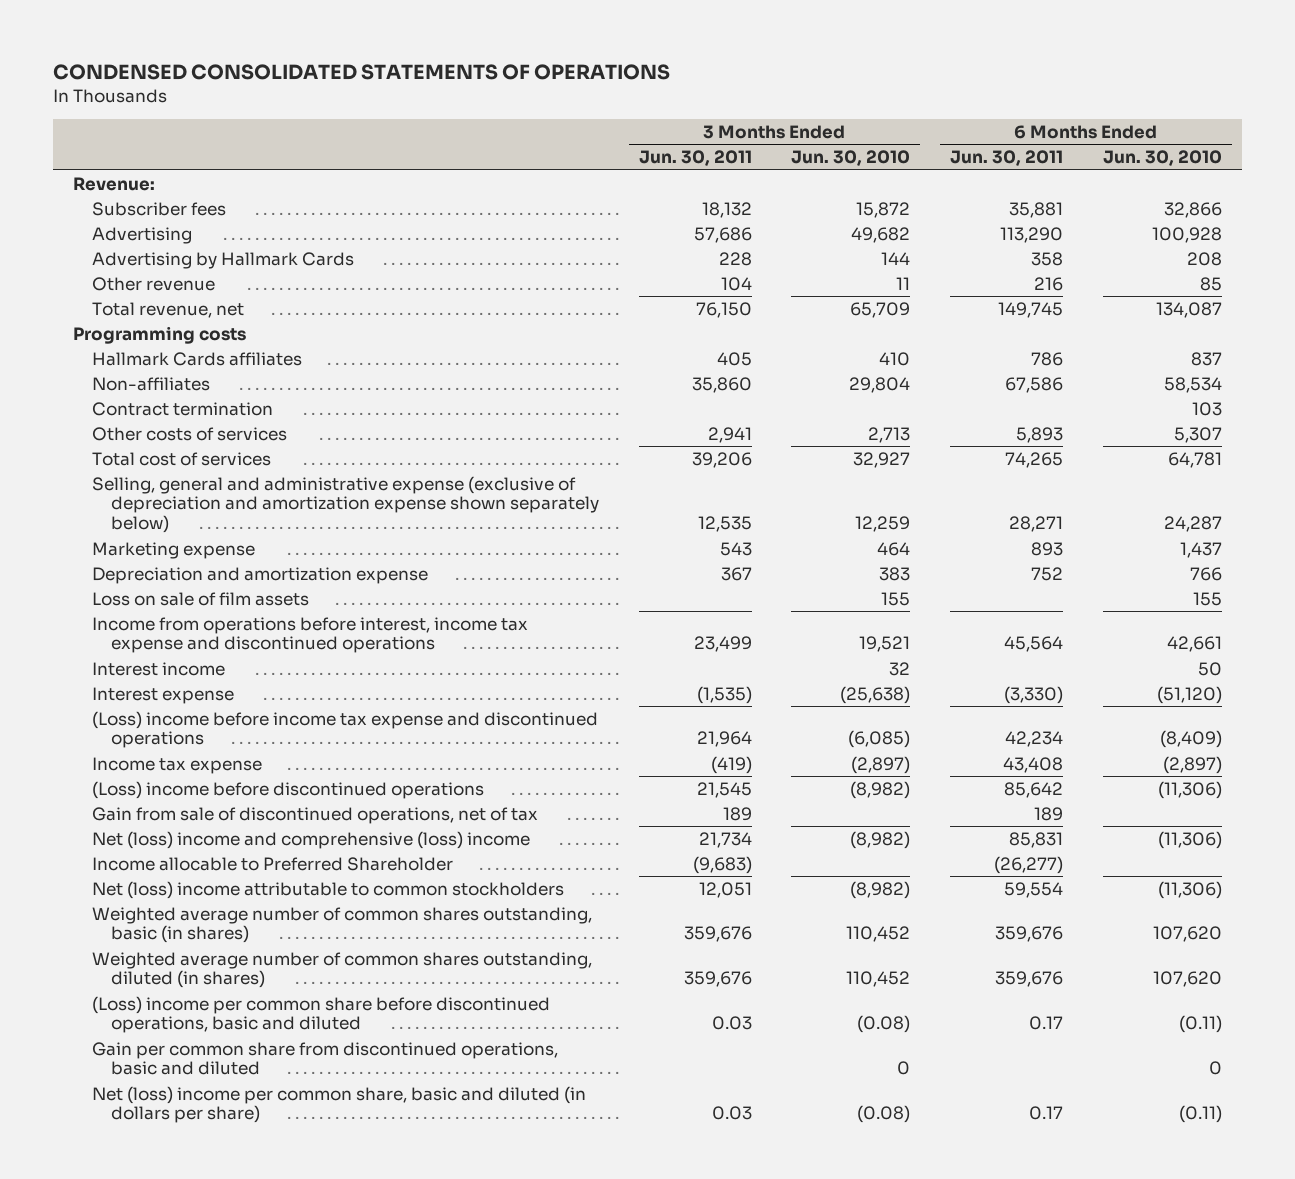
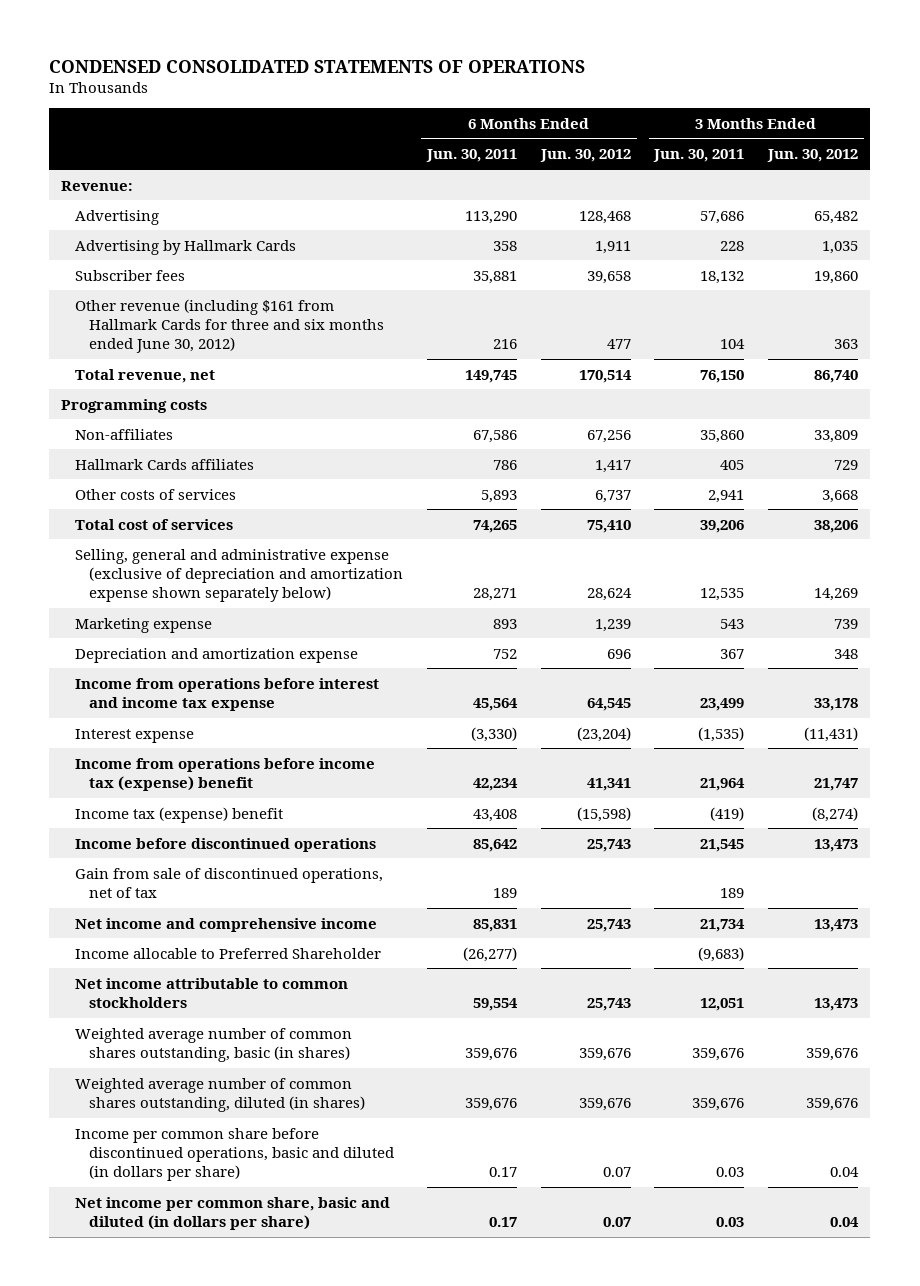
- | 3 Months Ended Jun. 30, 2011 | 3 Months Ended Jun. 30, 2010 | 6 Months Ended Jun. 30, 2011 | 6 Months Ended Jun. 30, 2010
+ | 6 Months Ended Jun. 30, 2011 | 6 Months Ended Jun. 30, 2012 | 3 Months Ended Jun. 30, 2011 | 3 Months Ended Jun. 30, 2012
- Other revenue | 104 | 11 | 216 | 85
moved down: Subscriber fees | 35,881 | 39,658 | 18,132 | 19,860
+ Other revenue (including $161 from Hallmark Cards for three and six months ended June 30, 2012) | 216 | 477 | 104 | 363
- Contract termination | | | | 103
moved down: Hallmark Cards affiliates | 786 | 1,417 | 405 | 729
- Loss on sale of film assets | | 155 | | 155
- Income from operations before interest, income tax expense and discontinued operations | 23,499 | 19,521 | 45,564 | 42,661
- Interest income | | 32 | | 50
+ Income from operations before interest and income tax expense | 45,564 | 64,545 | 23,499 | 33,178
- (Loss) income before income tax expense and discontinued operations | 21,964 | (6,085) | 42,234 | (8,409)
- Income tax expense | (419) | (2,897) | 43,408 | (2,897)
- (Loss) income before discontinued operations | 21,545 | (8,982) | 85,642 | (11,306)
+ Income from operations before income tax (expense) benefit | 42,234 | 41,341 | 21,964 | 21,747
+ Income tax (expense) benefit | 43,408 | (15,598) | (419) | (8,274)
+ Income before discontinued operations | 85,642 | 25,743 | 21,545 | 13,473
- Net (loss) income and comprehensive (loss) income | 21,734 | (8,982) | 85,831 | (11,306)
+ Net income and comprehensive income | 85,831 | 25,743 | 21,734 | 13,473
- Net (loss) income attributable to common stockholders | 12,051 | (8,982) | 59,554 | (11,306)
+ Net income attributable to common stockholders | 59,554 | 25,743 | 12,051 | 13,473
- (Loss) income per common share before discontinued operations, basic and diluted | 0.03 | (0.08) | 0.17 | (0.11)
- Gain per common share from discontinued operations, basic and diluted | | 0 | | 0
- Net (loss) income per common share, basic and diluted (in dollars per share) | 0.03 | (0.08) | 0.17 | (0.11)
+ Income per common share before discontinued operations, basic and diluted (in dollars per share) | 0.17 | 0.07 | 0.03 | 0.04
+ Net income per common share, basic and diluted (in dollars per share) | 0.17 | 0.07 | 0.03 | 0.04

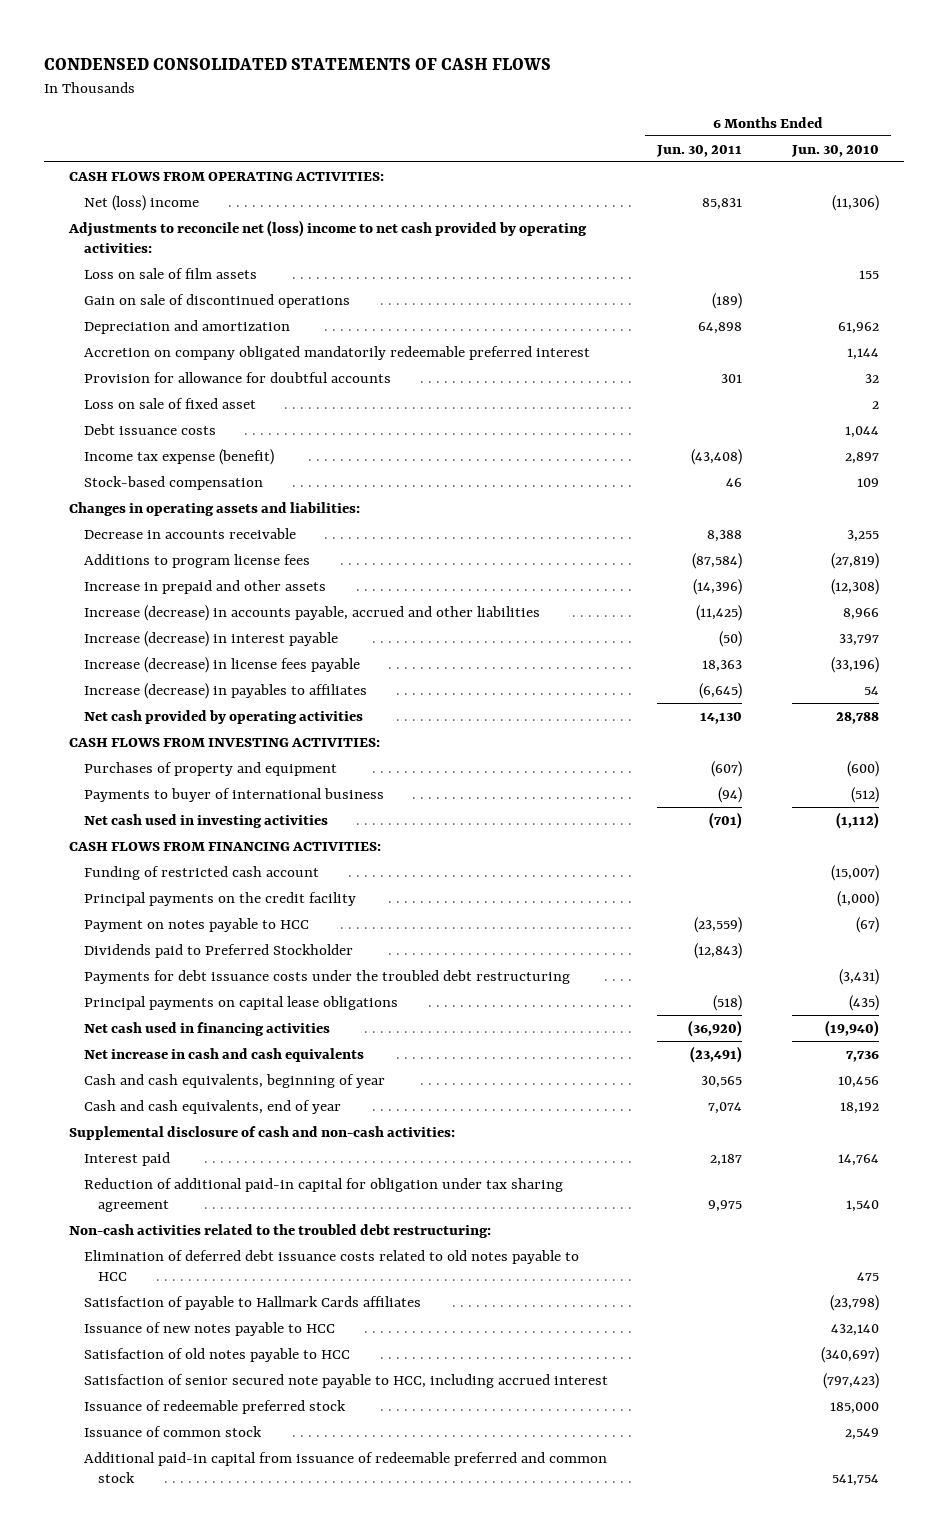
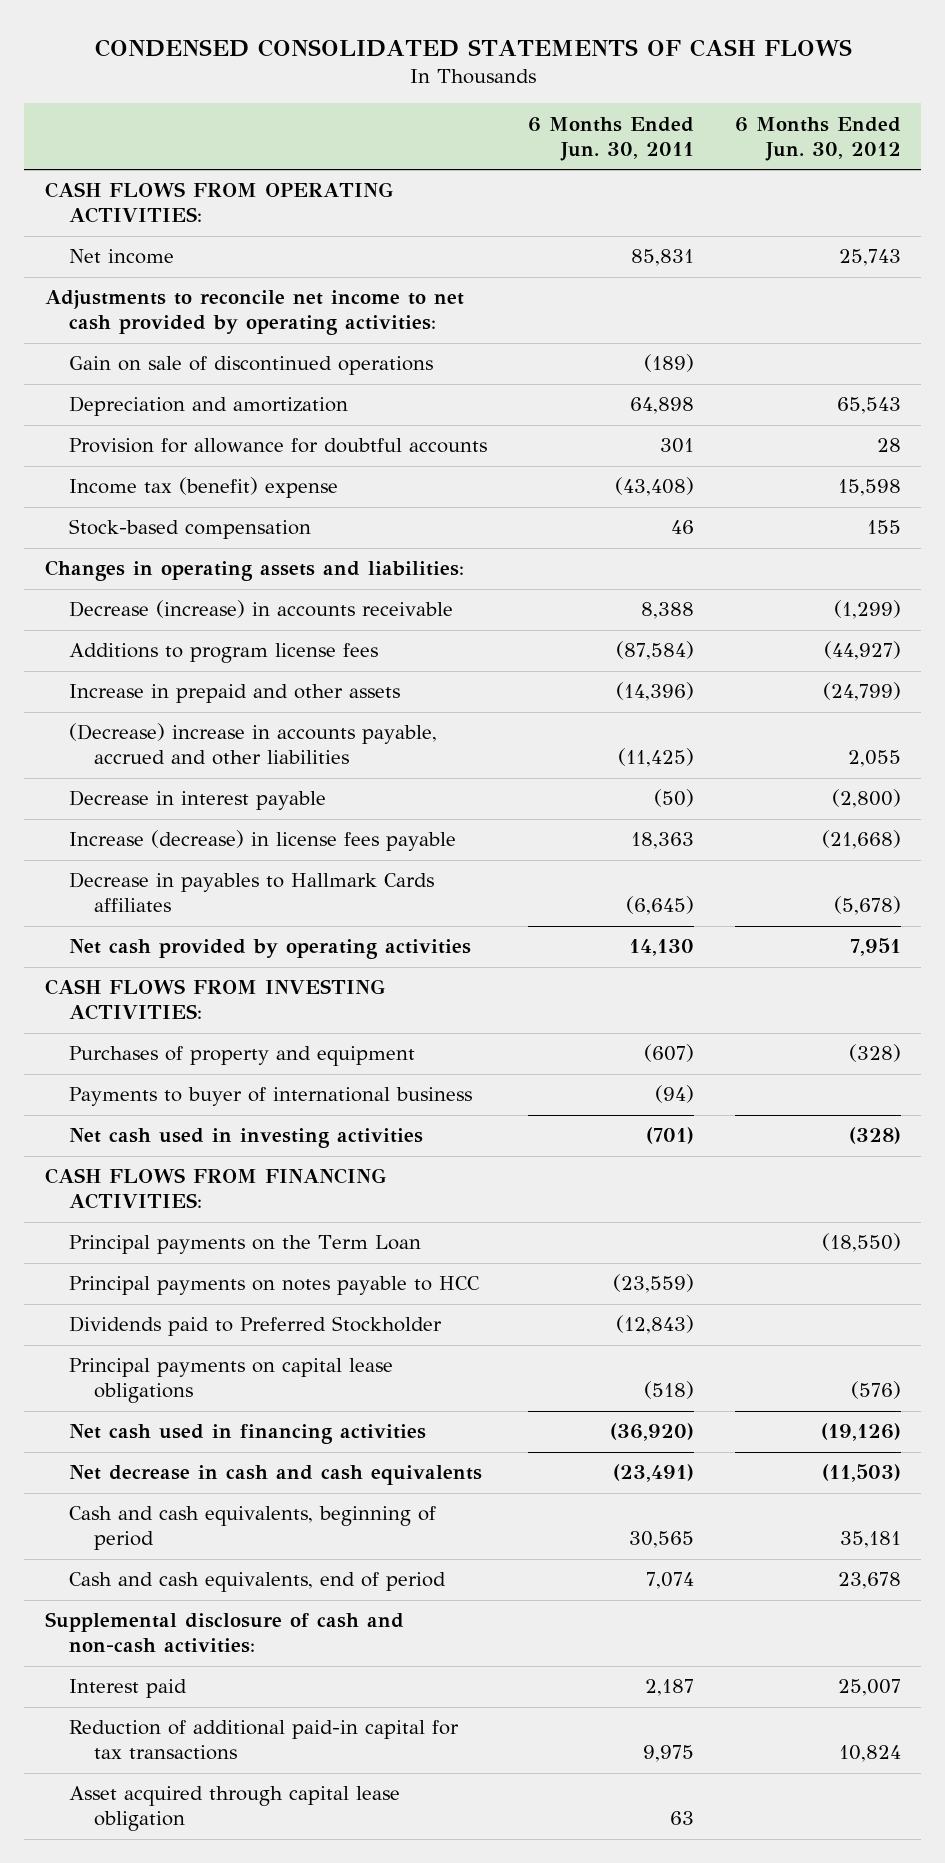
- | 6 Months Ended Jun. 30, 2011 | 6 Months Ended Jun. 30, 2010
+ | 6 Months Ended Jun. 30, 2011 | 6 Months Ended Jun. 30, 2012
- Net (loss) income | 85,831 | (11,306)
- Adjustments to reconcile net (loss) income to net cash provided by operating activities:
- Loss on sale of film assets | | 155
+ Net income | 85,831 | 25,743
+ Adjustments to reconcile net income to net cash provided by operating activities:
- Accretion on company obligated mandatorily redeemable preferred interest | | 1,144
- Loss on sale of fixed asset | | 2
- Debt issuance costs | | 1,044
- Income tax expense (benefit) | (43,408) | 2,897
+ Income tax (benefit) expense | (43,408) | 15,598
- Decrease in accounts receivable | 8,388 | 3,255
+ Decrease (increase) in accounts receivable | 8,388 | (1,299)
- Increase (decrease) in accounts payable, accrued and other liabilities | (11,425) | 8,966
- Increase (decrease) in interest payable | (50) | 33,797
+ (Decrease) increase in accounts payable, accrued and other liabilities | (11,425) | 2,055
+ Decrease in interest payable | (50) | (2,800)
- Increase (decrease) in payables to affiliates | (6,645) | 54
+ Decrease in payables to Hallmark Cards affiliates | (6,645) | (5,678)
- Funding of restricted cash account | | (15,007)
- Principal payments on the credit facility | | (1,000)
- Payment on notes payable to HCC | (23,559) | (67)
+ Principal payments on the Term Loan | | (18,550)
+ Principal payments on notes payable to HCC | (23,559) |
- Payments for debt issuance costs under the troubled debt restructuring | | (3,431)
- Net increase in cash and cash equivalents | (23,491) | 7,736
- Cash and cash equivalents, beginning of year | 30,565 | 10,456
- Cash and cash equivalents, end of year | 7,074 | 18,192
+ Net decrease in cash and cash equivalents | (23,491) | (11,503)
+ Cash and cash equivalents, beginning of period | 30,565 | 35,181
+ Cash and cash equivalents, end of period | 7,074 | 23,678
- Reduction of additional paid-in capital for obligation under tax sharing agreement | 9,975 | 1,540
- Non-cash activities related to the troubled debt restructuring:
- Elimination of deferred debt issuance costs related to old notes payable to HCC | | 475
- Satisfaction of payable to Hallmark Cards affiliates | | (23,798)
- Issuance of new notes payable to HCC | | 432,140
- Satisfaction of old notes payable to HCC | | (340,697)
- Satisfaction of senior secured note payable to HCC, including accrued interest | | (797,423)
- Issuance of redeemable preferred stock | | 185,000
- Issuance of common stock | | 2,549
- Additional paid-in capital from issuance of redeemable preferred and common stock | | 541,754
+ Reduction of additional paid-in capital for tax transactions | 9,975 | 10,824
+ Asset acquired through capital lease obligation | 63 |

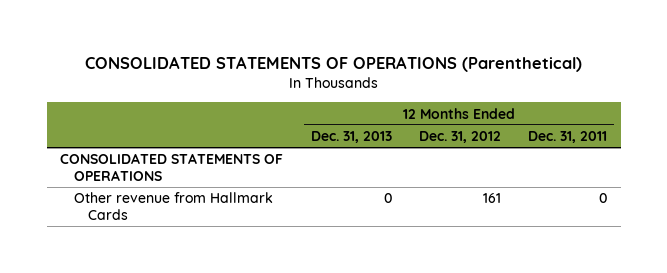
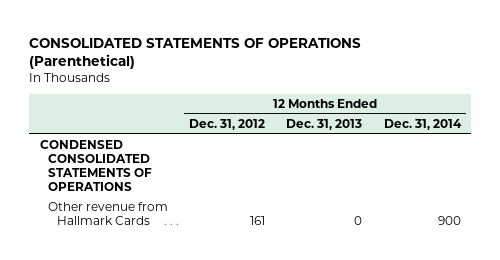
- | 12 Months Ended Dec. 31, 2013 | 12 Months Ended Dec. 31, 2012 | 12 Months Ended Dec. 31, 2011
+ | 12 Months Ended Dec. 31, 2012 | 12 Months Ended Dec. 31, 2013 | 12 Months Ended Dec. 31, 2014
- CONSOLIDATED STATEMENTS OF OPERATIONS
+ CONDENSED CONSOLIDATED STATEMENTS OF OPERATIONS

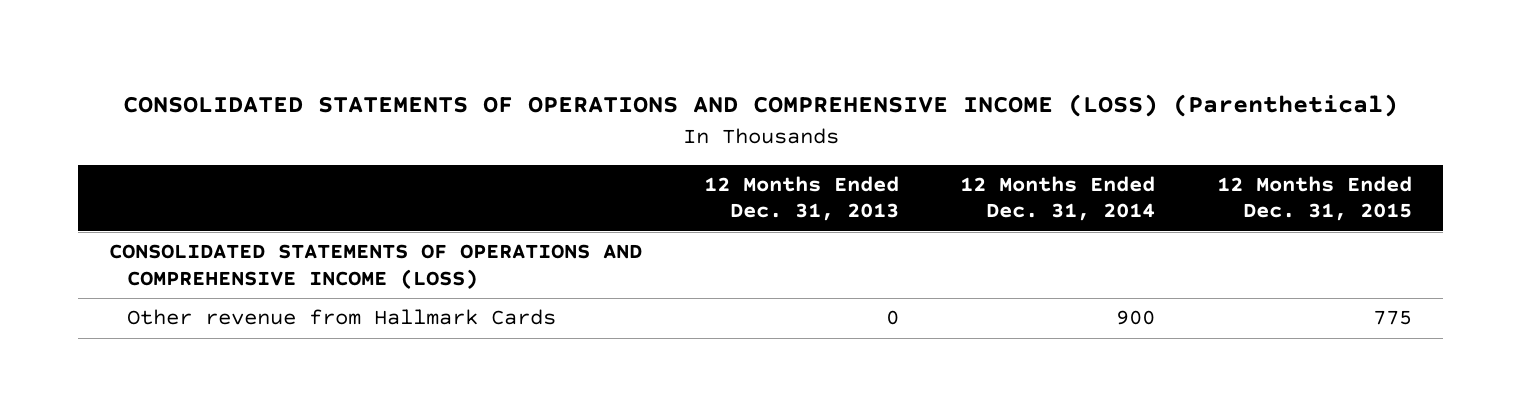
- CONSOLIDATED STATEMENTS OF OPERATIONS (Parenthetical)
+ CONSOLIDATED STATEMENTS OF OPERATIONS AND COMPREHENSIVE INCOME (LOSS) (Parenthetical)
- | 12 Months Ended Dec. 31, 2012 | 12 Months Ended Dec. 31, 2013 | 12 Months Ended Dec. 31, 2014
+ | 12 Months Ended Dec. 31, 2013 | 12 Months Ended Dec. 31, 2014 | 12 Months Ended Dec. 31, 2015
- CONDENSED CONSOLIDATED STATEMENTS OF OPERATIONS
+ CONSOLIDATED STATEMENTS OF OPERATIONS AND COMPREHENSIVE INCOME (LOSS)

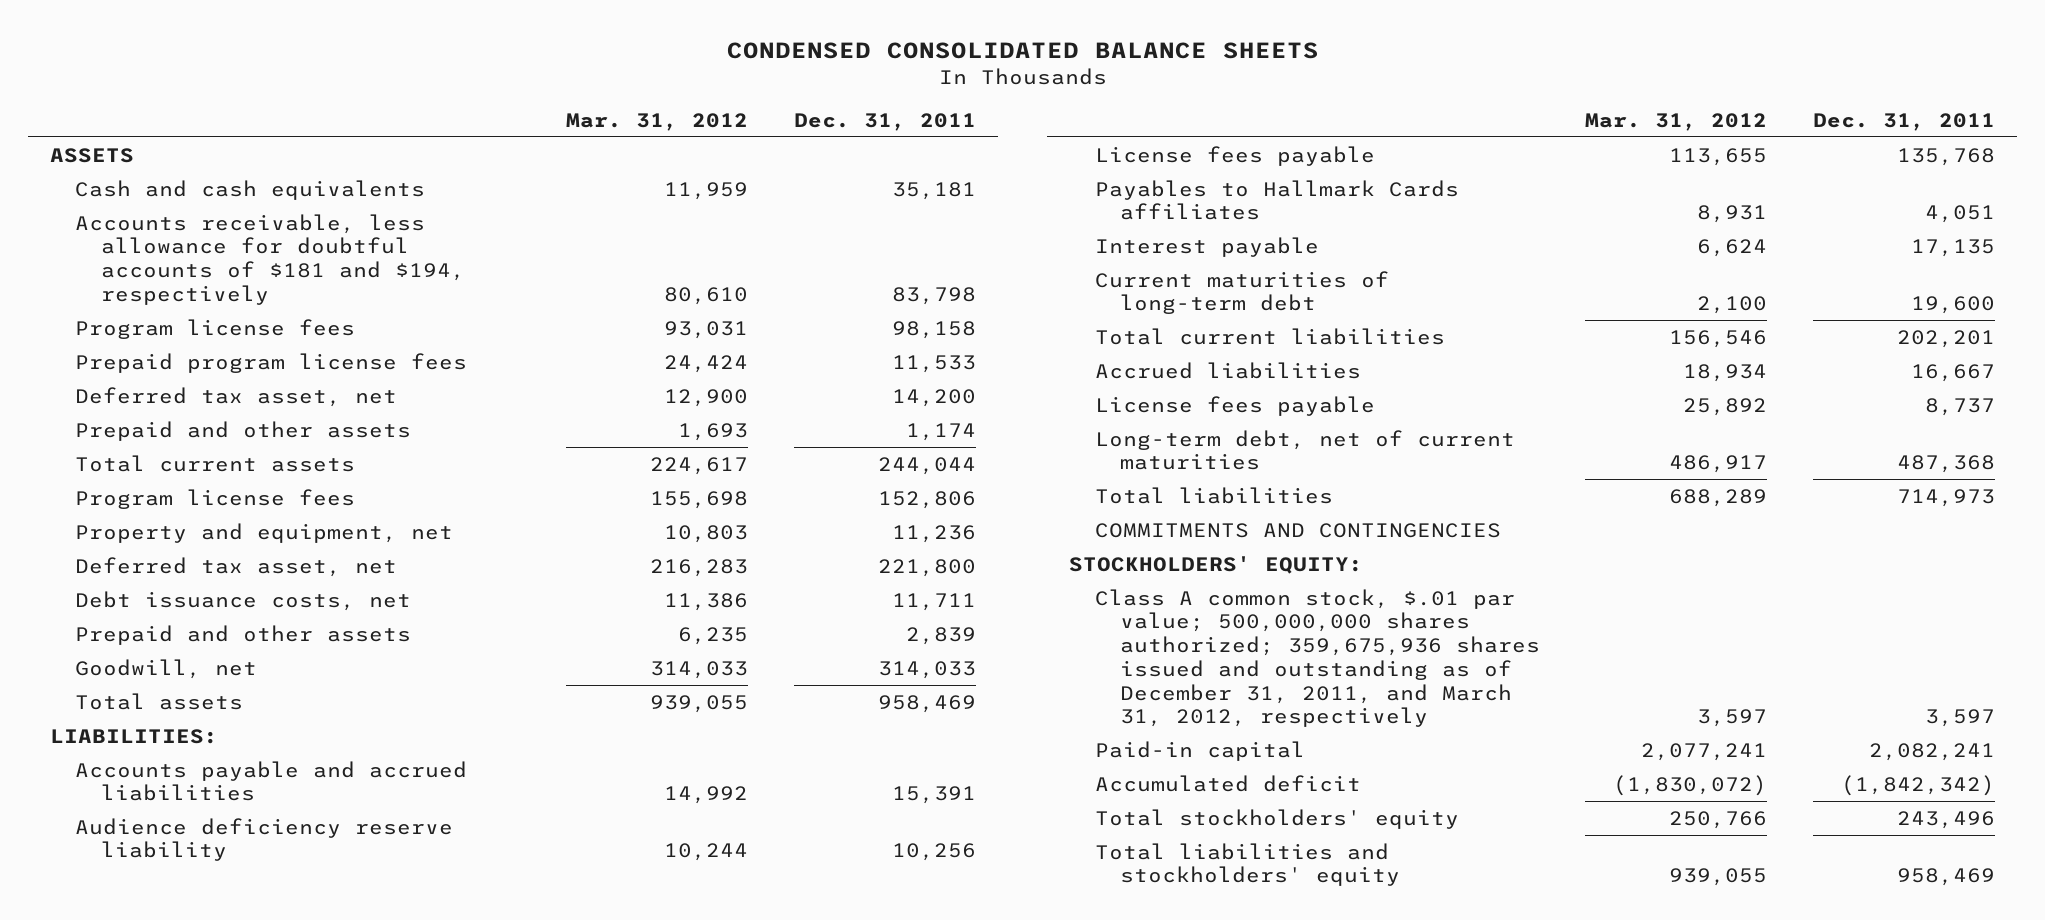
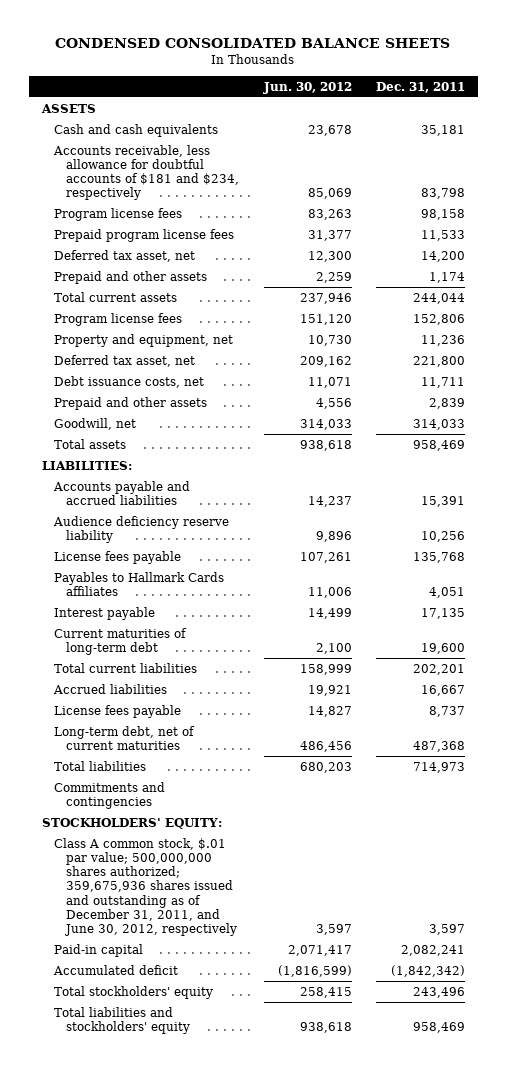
- | Mar. 31, 2012 | Dec. 31, 2011
+ | Jun. 30, 2012 | Dec. 31, 2011
- Accounts receivable, less allowance for doubtful accounts of $181 and $194, respectively | 80,610 | 83,798
+ Accounts receivable, less allowance for doubtful accounts of $181 and $234, respectively | 85,069 | 83,798
- COMMITMENTS AND CONTINGENCIES
+ Commitments and contingencies
- Class A common stock, $.01 par value; 500,000,000 shares authorized; 359,675,936 shares issued and outstanding as of December 31, 2011, and March 31, 2012, respectively | 3,597 | 3,597
+ Class A common stock, $.01 par value; 500,000,000 shares authorized; 359,675,936 shares issued and outstanding as of December 31, 2011, and June 30, 2012, respectively | 3,597 | 3,597

